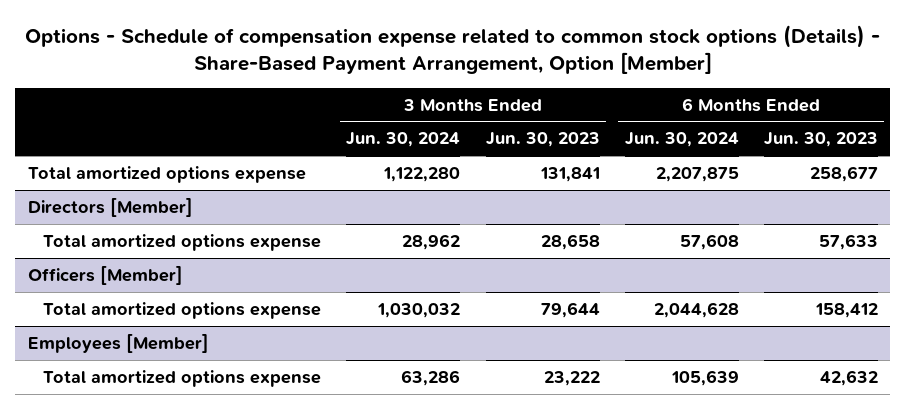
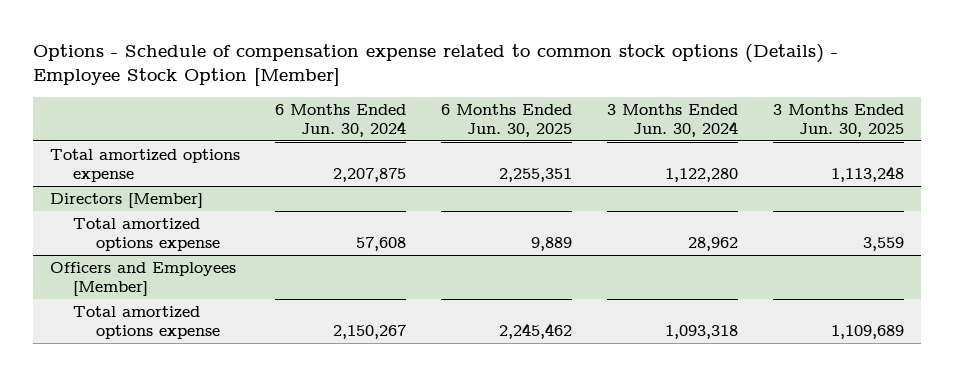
- Options - Schedule of compensation expense related to common stock options (Details) - Share-Based Payment Arrangement, Option [Member]
+ Options - Schedule of compensation expense related to common stock options (Details) - Employee Stock Option [Member]
- | 3 Months Ended Jun. 30, 2024 | 3 Months Ended Jun. 30, 2023 | 6 Months Ended Jun. 30, 2024 | 6 Months Ended Jun. 30, 2023
+ | 6 Months Ended Jun. 30, 2024 | 6 Months Ended Jun. 30, 2025 | 3 Months Ended Jun. 30, 2024 | 3 Months Ended Jun. 30, 2025
- Officers [Member]
- Total amortized options expense | 1,030,032 | 79,644 | 2,044,628 | 158,412
- Employees [Member]
- Total amortized options expense | 63,286 | 23,222 | 105,639 | 42,632
+ Officers and Employees [Member]
+ Total amortized options expense | 2,150,267 | 2,245,462 | 1,093,318 | 1,109,689

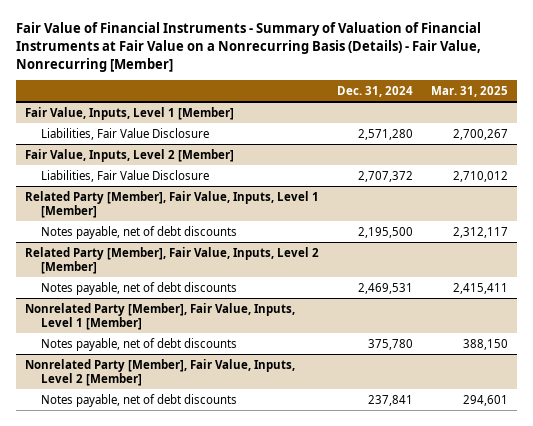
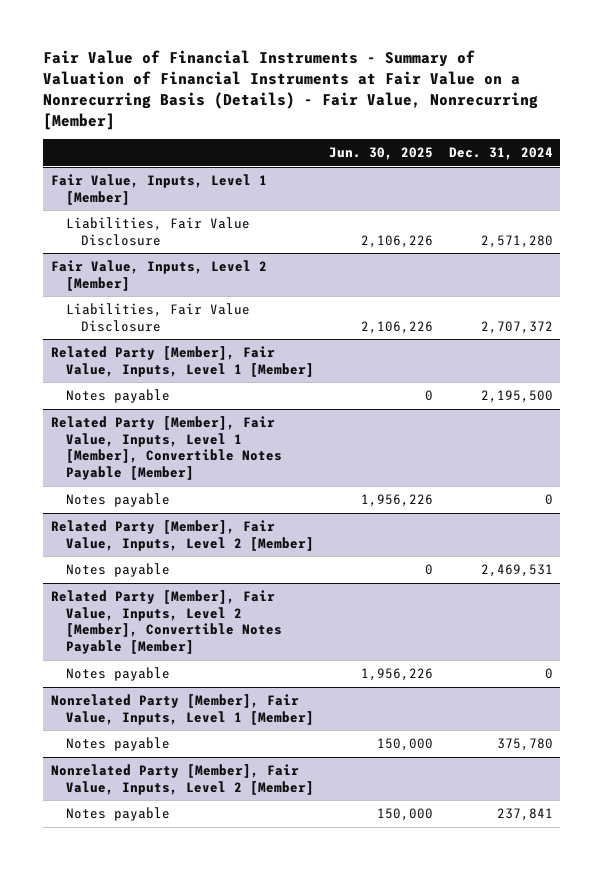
- | Dec. 31, 2024 | Mar. 31, 2025
+ | Jun. 30, 2025 | Dec. 31, 2024
@ Related Party [Member], Fair Value, Inputs, Level 1 [Member]
- Notes payable, net of debt discounts | 2,195,500 | 2,312,117
+ Notes payable | 0 | 2,195,500
+ Related Party [Member], Fair Value, Inputs, Level 1 [Member], Convertible Notes Payable [Member]
+ Notes payable | 1,956,226 | 0
@ Related Party [Member], Fair Value, Inputs, Level 2 [Member]
- Notes payable, net of debt discounts | 2,469,531 | 2,415,411
+ Notes payable | 0 | 2,469,531
+ Related Party [Member], Fair Value, Inputs, Level 2 [Member], Convertible Notes Payable [Member]
+ Notes payable | 1,956,226 | 0
@ Nonrelated Party [Member], Fair Value, Inputs, Level 1 [Member]
- Notes payable, net of debt discounts | 375,780 | 388,150
+ Notes payable | 150,000 | 375,780
@ Nonrelated Party [Member], Fair Value, Inputs, Level 2 [Member]
- Notes payable, net of debt discounts | 237,841 | 294,601
+ Notes payable | 150,000 | 237,841

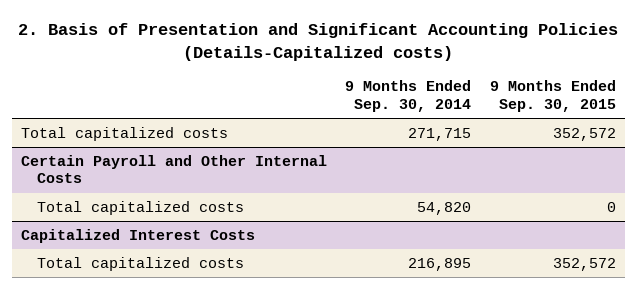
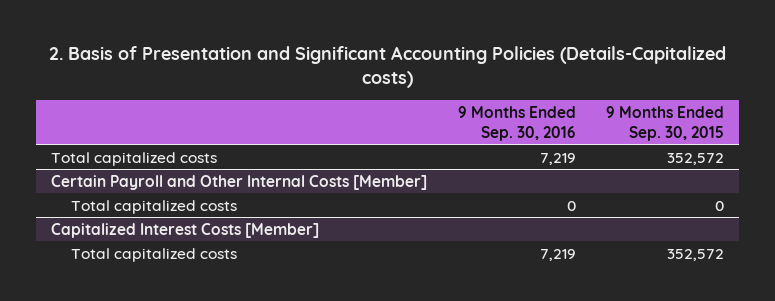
- | 9 Months Ended Sep. 30, 2014 | 9 Months Ended Sep. 30, 2015
+ | 9 Months Ended Sep. 30, 2016 | 9 Months Ended Sep. 30, 2015
- Certain Payroll and Other Internal Costs
+ Certain Payroll and Other Internal Costs [Member]
- Capitalized Interest Costs
+ Capitalized Interest Costs [Member]

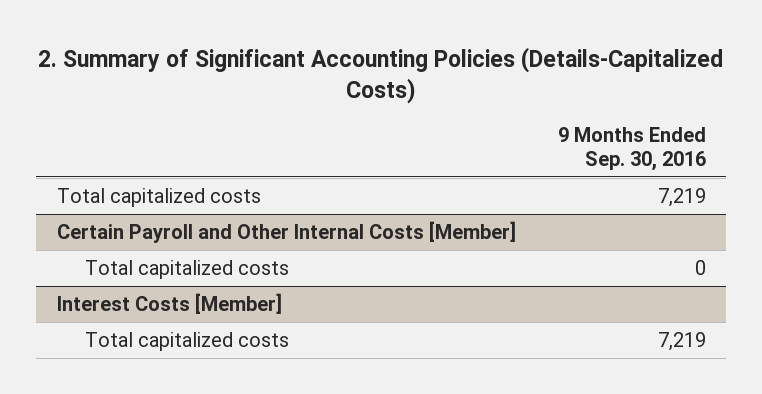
- 2. Basis of Presentation and Significant Accounting Policies (Details-Capitalized costs)
+ 2. Summary of Significant Accounting Policies (Details-Capitalized Costs)
- | 9 Months Ended Sep. 30, 2016 | 9 Months Ended Sep. 30, 2015
+ | 9 Months Ended Sep. 30, 2016
- Capitalized Interest Costs [Member]
+ Interest Costs [Member]

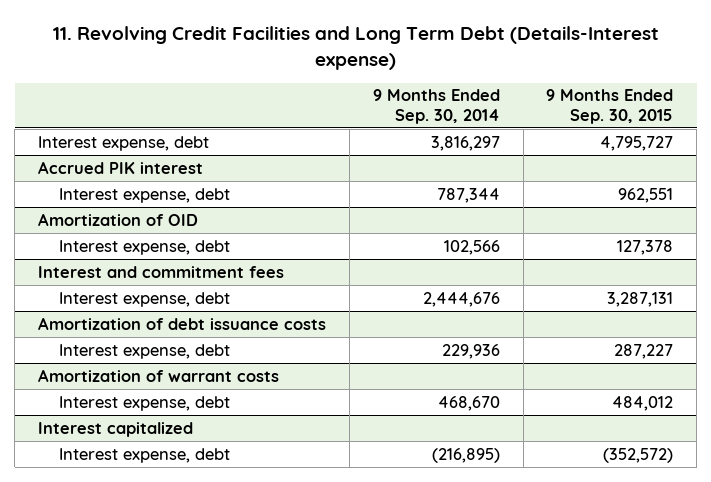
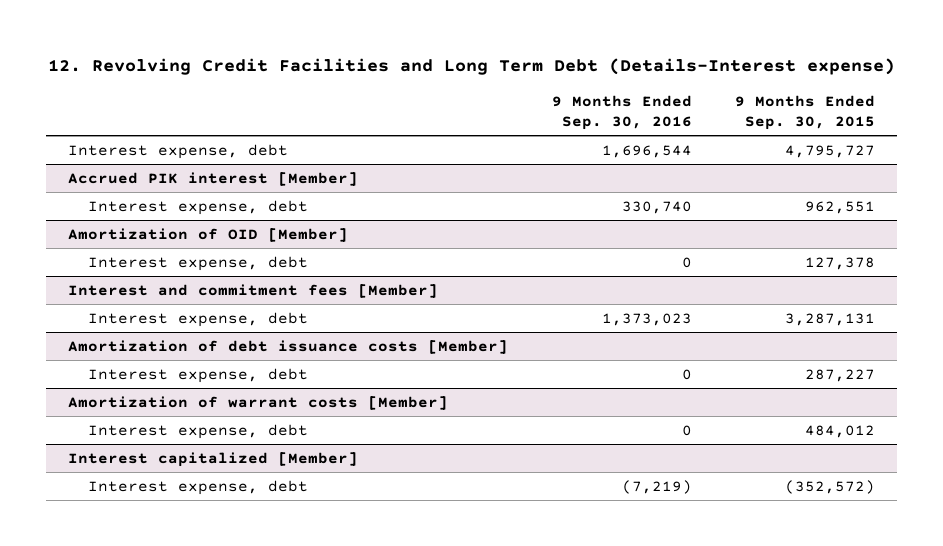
- 11. Revolving Credit Facilities and Long Term Debt (Details-Interest expense)
+ 12. Revolving Credit Facilities and Long Term Debt (Details-Interest expense)
- | 9 Months Ended Sep. 30, 2014 | 9 Months Ended Sep. 30, 2015
+ | 9 Months Ended Sep. 30, 2016 | 9 Months Ended Sep. 30, 2015
- Accrued PIK interest
+ Accrued PIK interest [Member]
- Amortization of OID
+ Amortization of OID [Member]
- Interest and commitment fees
+ Interest and commitment fees [Member]
- Amortization of debt issuance costs
+ Amortization of debt issuance costs [Member]
- Amortization of warrant costs
+ Amortization of warrant costs [Member]
- Interest capitalized
+ Interest capitalized [Member]

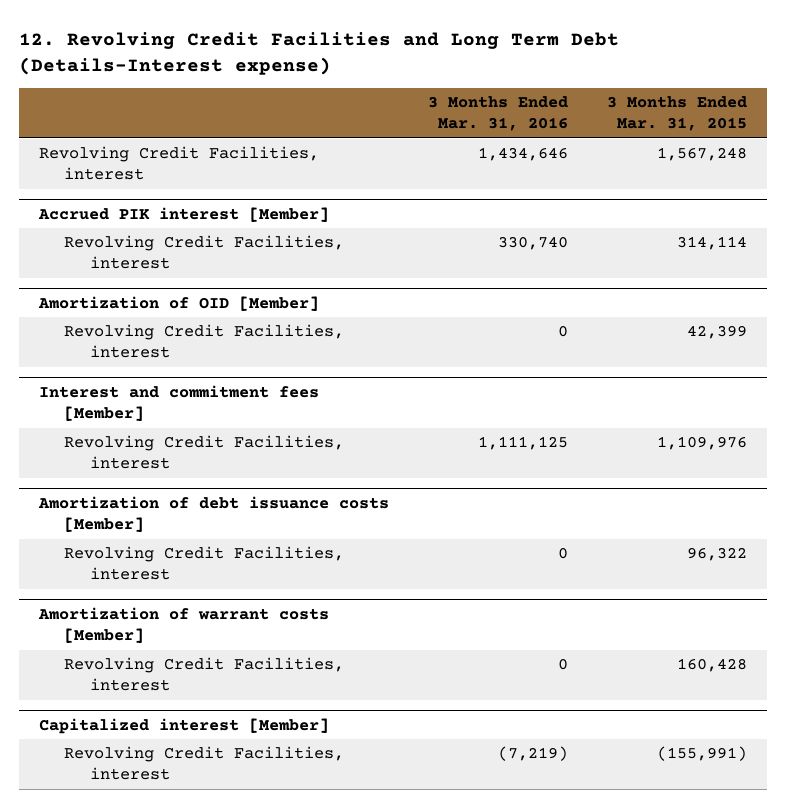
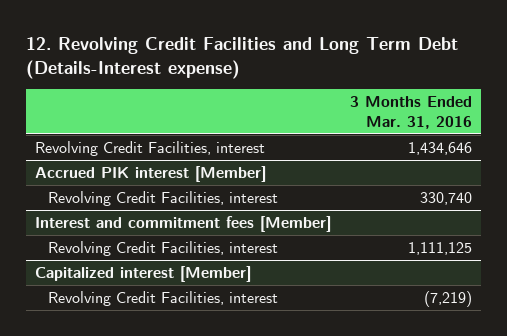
- | 3 Months Ended Mar. 31, 2016 | 3 Months Ended Mar. 31, 2015
+ | 3 Months Ended Mar. 31, 2016
- Amortization of OID [Member]
- Revolving Credit Facilities, interest | 0 | 42,399
- Amortization of debt issuance costs [Member]
- Revolving Credit Facilities, interest | 0 | 96,322
- Amortization of warrant costs [Member]
- Revolving Credit Facilities, interest | 0 | 160,428

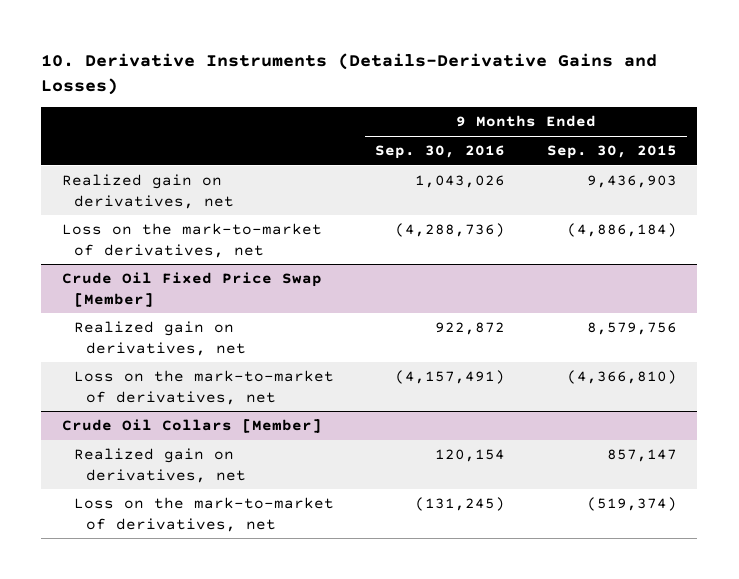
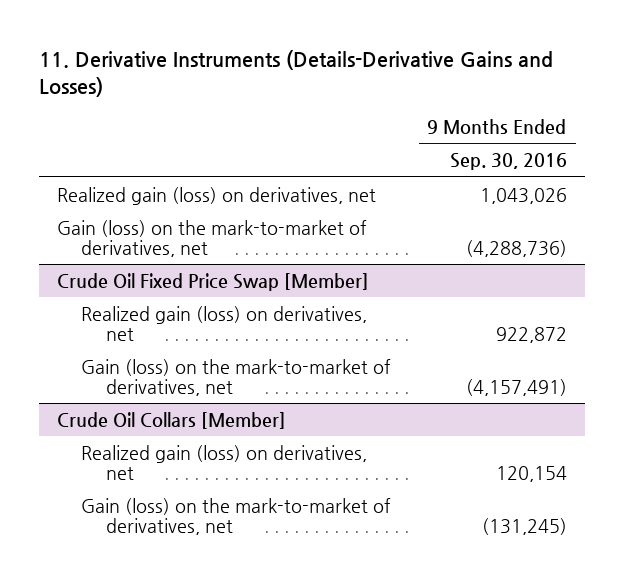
- 10. Derivative Instruments (Details-Derivative Gains and Losses)
+ 11. Derivative Instruments (Details-Derivative Gains and Losses)
- | 9 Months Ended Sep. 30, 2016 | 9 Months Ended Sep. 30, 2015
+ | 9 Months Ended Sep. 30, 2016
- Realized gain on derivatives, net | 1,043,026 | 9,436,903
- Loss on the mark-to-market of derivatives, net | (4,288,736) | (4,886,184)
+ Realized gain (loss) on derivatives, net | 1,043,026
+ Gain (loss) on the mark-to-market of derivatives, net | (4,288,736)
@ Crude Oil Fixed Price Swap [Member]
- Realized gain on derivatives, net | 922,872 | 8,579,756
- Loss on the mark-to-market of derivatives, net | (4,157,491) | (4,366,810)
+ Realized gain (loss) on derivatives, net | 922,872
+ Gain (loss) on the mark-to-market of derivatives, net | (4,157,491)
@ Crude Oil Collars [Member]
- Realized gain on derivatives, net | 120,154 | 857,147
- Loss on the mark-to-market of derivatives, net | (131,245) | (519,374)
+ Realized gain (loss) on derivatives, net | 120,154
+ Gain (loss) on the mark-to-market of derivatives, net | (131,245)

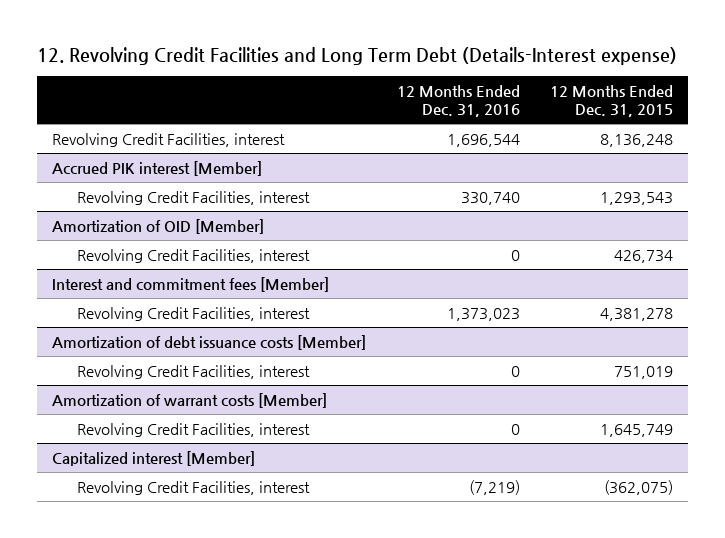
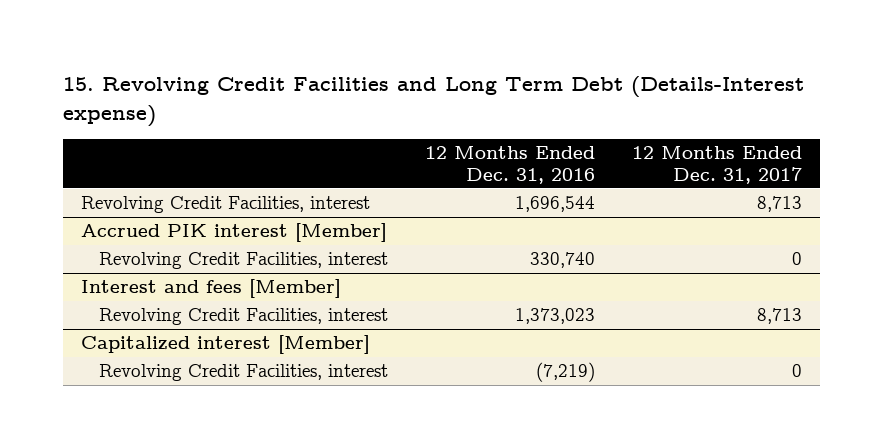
- 12. Revolving Credit Facilities and Long Term Debt (Details-Interest expense)
+ 15. Revolving Credit Facilities and Long Term Debt (Details-Interest expense)
- | 12 Months Ended Dec. 31, 2016 | 12 Months Ended Dec. 31, 2015
+ | 12 Months Ended Dec. 31, 2016 | 12 Months Ended Dec. 31, 2017
- Amortization of OID [Member]
- Revolving Credit Facilities, interest | 0 | 426,734
- Interest and commitment fees [Member]
+ Interest and fees [Member]
- Amortization of debt issuance costs [Member]
- Revolving Credit Facilities, interest | 0 | 751,019
- Amortization of warrant costs [Member]
- Revolving Credit Facilities, interest | 0 | 1,645,749

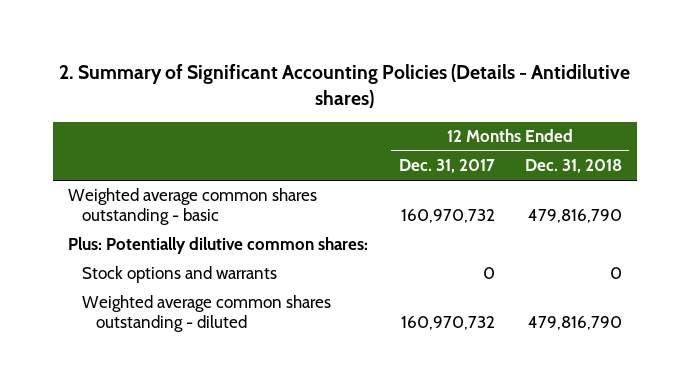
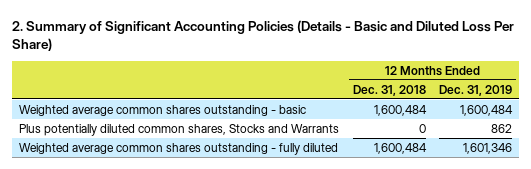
- 2. Summary of Significant Accounting Policies (Details - Antidilutive shares)
+ 2. Summary of Significant Accounting Policies (Details - Basic and Diluted Loss Per Share)
- | 12 Months Ended Dec. 31, 2017 | 12 Months Ended Dec. 31, 2018
+ | 12 Months Ended Dec. 31, 2018 | 12 Months Ended Dec. 31, 2019
- Weighted average common shares outstanding - basic | 160,970,732 | 479,816,790
- Plus: Potentially dilutive common shares:
- Stock options and warrants | 0 | 0
- Weighted average common shares outstanding - diluted | 160,970,732 | 479,816,790
+ Weighted average common shares outstanding - basic | 1,600,484 | 1,600,484
+ Plus potentially diluted common shares, Stocks and Warrants | 0 | 862
+ Weighted average common shares outstanding - fully diluted | 1,600,484 | 1,601,346

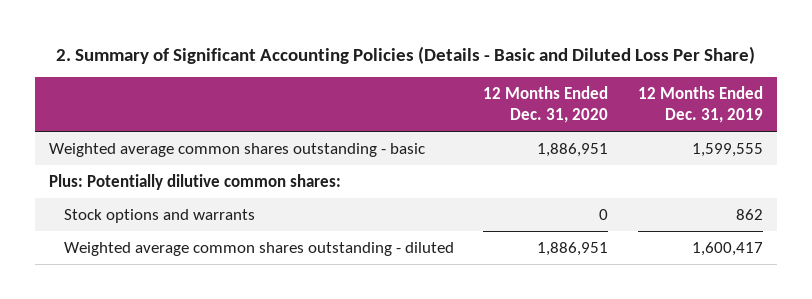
- | 12 Months Ended Dec. 31, 2018 | 12 Months Ended Dec. 31, 2019
+ | 12 Months Ended Dec. 31, 2020 | 12 Months Ended Dec. 31, 2019
- Weighted average common shares outstanding - basic | 1,600,484 | 1,600,484
- Plus potentially diluted common shares, Stocks and Warrants | 0 | 862
- Weighted average common shares outstanding - fully diluted | 1,600,484 | 1,601,346
+ Weighted average common shares outstanding - basic | 1,886,951 | 1,599,555
+ Plus: Potentially dilutive common shares:
+ Stock options and warrants | 0 | 862
+ Weighted average common shares outstanding - diluted | 1,886,951 | 1,600,417

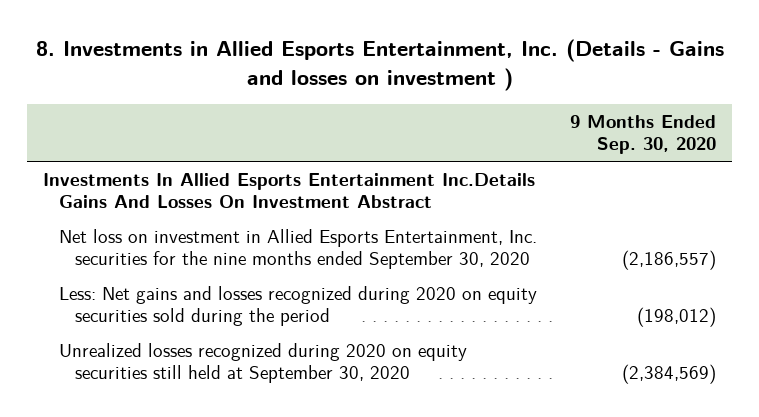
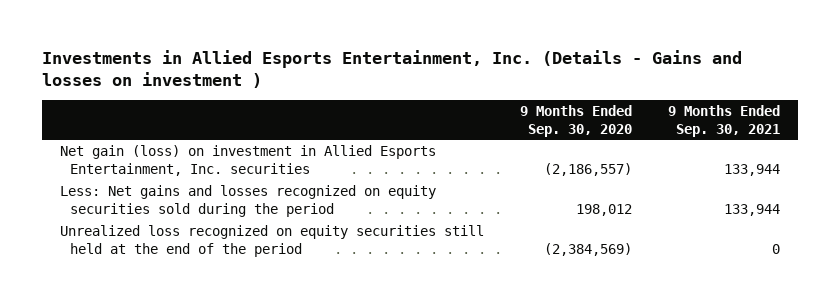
- 8. Investments in Allied Esports Entertainment, Inc. (Details - Gains and losses on investment )
+ Investments in Allied Esports Entertainment, Inc. (Details - Gains and losses on investment )
- | 9 Months Ended Sep. 30, 2020
+ | 9 Months Ended Sep. 30, 2020 | 9 Months Ended Sep. 30, 2021
- Investments In Allied Esports Entertainment Inc.Details Gains And Losses On Investment Abstract
- Net loss on investment in Allied Esports Entertainment, Inc. securities for the nine months ended September 30, 2020 | (2,186,557)
- Less: Net gains and losses recognized during 2020 on equity securities sold during the period | (198,012)
- Unrealized losses recognized during 2020 on equity securities still held at September 30, 2020 | (2,384,569)
+ Net gain (loss) on investment in Allied Esports Entertainment, Inc. securities | (2,186,557) | 133,944
+ Less: Net gains and losses recognized on equity securities sold during the period | 198,012 | 133,944
+ Unrealized loss recognized on equity securities still held at the end of the period | (2,384,569) | 0

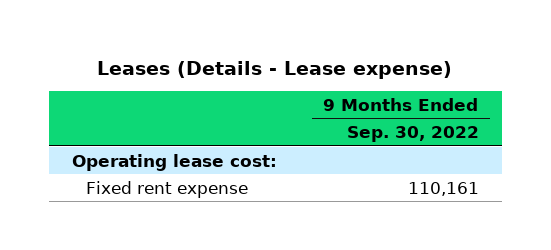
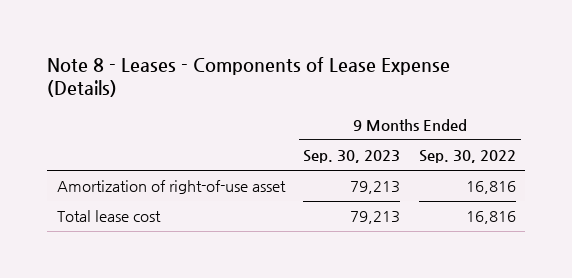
- Leases (Details - Lease expense)
+ Note 8 - Leases - Components of Lease Expense (Details)
- | 9 Months Ended Sep. 30, 2022
+ | 9 Months Ended Sep. 30, 2023 | 9 Months Ended Sep. 30, 2022
- Operating lease cost:
- Fixed rent expense | 110,161
+ Amortization of right-of-use asset | 79,213 | 16,816
+ Total lease cost | 79,213 | 16,816

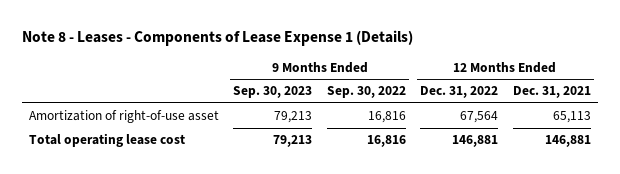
- Note 8 - Leases - Components of Lease Expense (Details)
+ Note 8 - Leases - Components of Lease Expense 1 (Details)
- | 9 Months Ended Sep. 30, 2023 | 9 Months Ended Sep. 30, 2022
+ | 9 Months Ended Sep. 30, 2023 | 9 Months Ended Sep. 30, 2022 | 12 Months Ended Dec. 31, 2022 | 12 Months Ended Dec. 31, 2021
- Total lease cost | 79,213 | 16,816
+ Total operating lease cost | 79,213 | 16,816 | 146,881 | 146,881

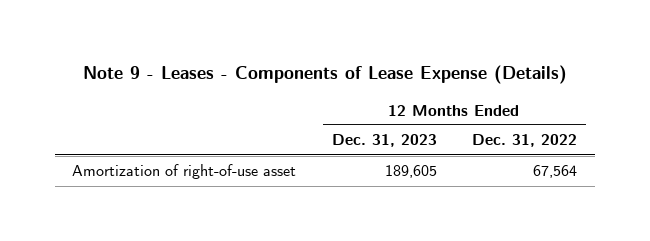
- Note 8 - Leases - Components of Lease Expense 1 (Details)
+ Note 9 - Leases - Components of Lease Expense (Details)
- | 9 Months Ended Sep. 30, 2023 | 9 Months Ended Sep. 30, 2022 | 12 Months Ended Dec. 31, 2022 | 12 Months Ended Dec. 31, 2021
+ | 12 Months Ended Dec. 31, 2023 | 12 Months Ended Dec. 31, 2022
- Total operating lease cost | 79,213 | 16,816 | 146,881 | 146,881

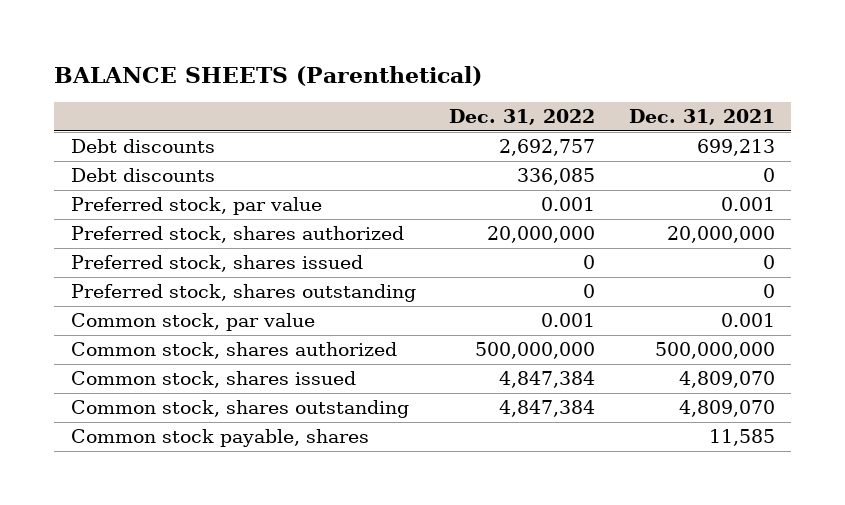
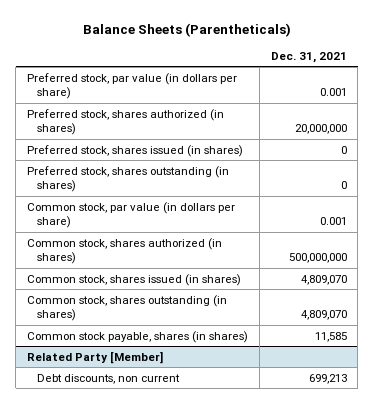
- BALANCE SHEETS (Parenthetical)
+ Balance Sheets (Parentheticals)
- | Dec. 31, 2022 | Dec. 31, 2021
+ | Dec. 31, 2021
- Debt discounts | 2,692,757 | 699,213
- Debt discounts | 336,085 | 0
- Preferred stock, par value | 0.001 | 0.001
- Preferred stock, shares authorized | 20,000,000 | 20,000,000
- Preferred stock, shares issued | 0 | 0
- Preferred stock, shares outstanding | 0 | 0
- Common stock, par value | 0.001 | 0.001
- Common stock, shares authorized | 500,000,000 | 500,000,000
- Common stock, shares issued | 4,847,384 | 4,809,070
- Common stock, shares outstanding | 4,847,384 | 4,809,070
- Common stock payable, shares | | 11,585
+ Preferred stock, par value (in dollars per share) | 0.001
+ Preferred stock, shares authorized (in shares) | 20,000,000
+ Preferred stock, shares issued (in shares) | 0
+ Preferred stock, shares outstanding (in shares) | 0
+ Common stock, par value (in dollars per share) | 0.001
+ Common stock, shares authorized (in shares) | 500,000,000
+ Common stock, shares issued (in shares) | 4,809,070
+ Common stock, shares outstanding (in shares) | 4,809,070
+ Common stock payable, shares (in shares) | 11,585
+ Related Party [Member]
+ Debt discounts, non current | 699,213

